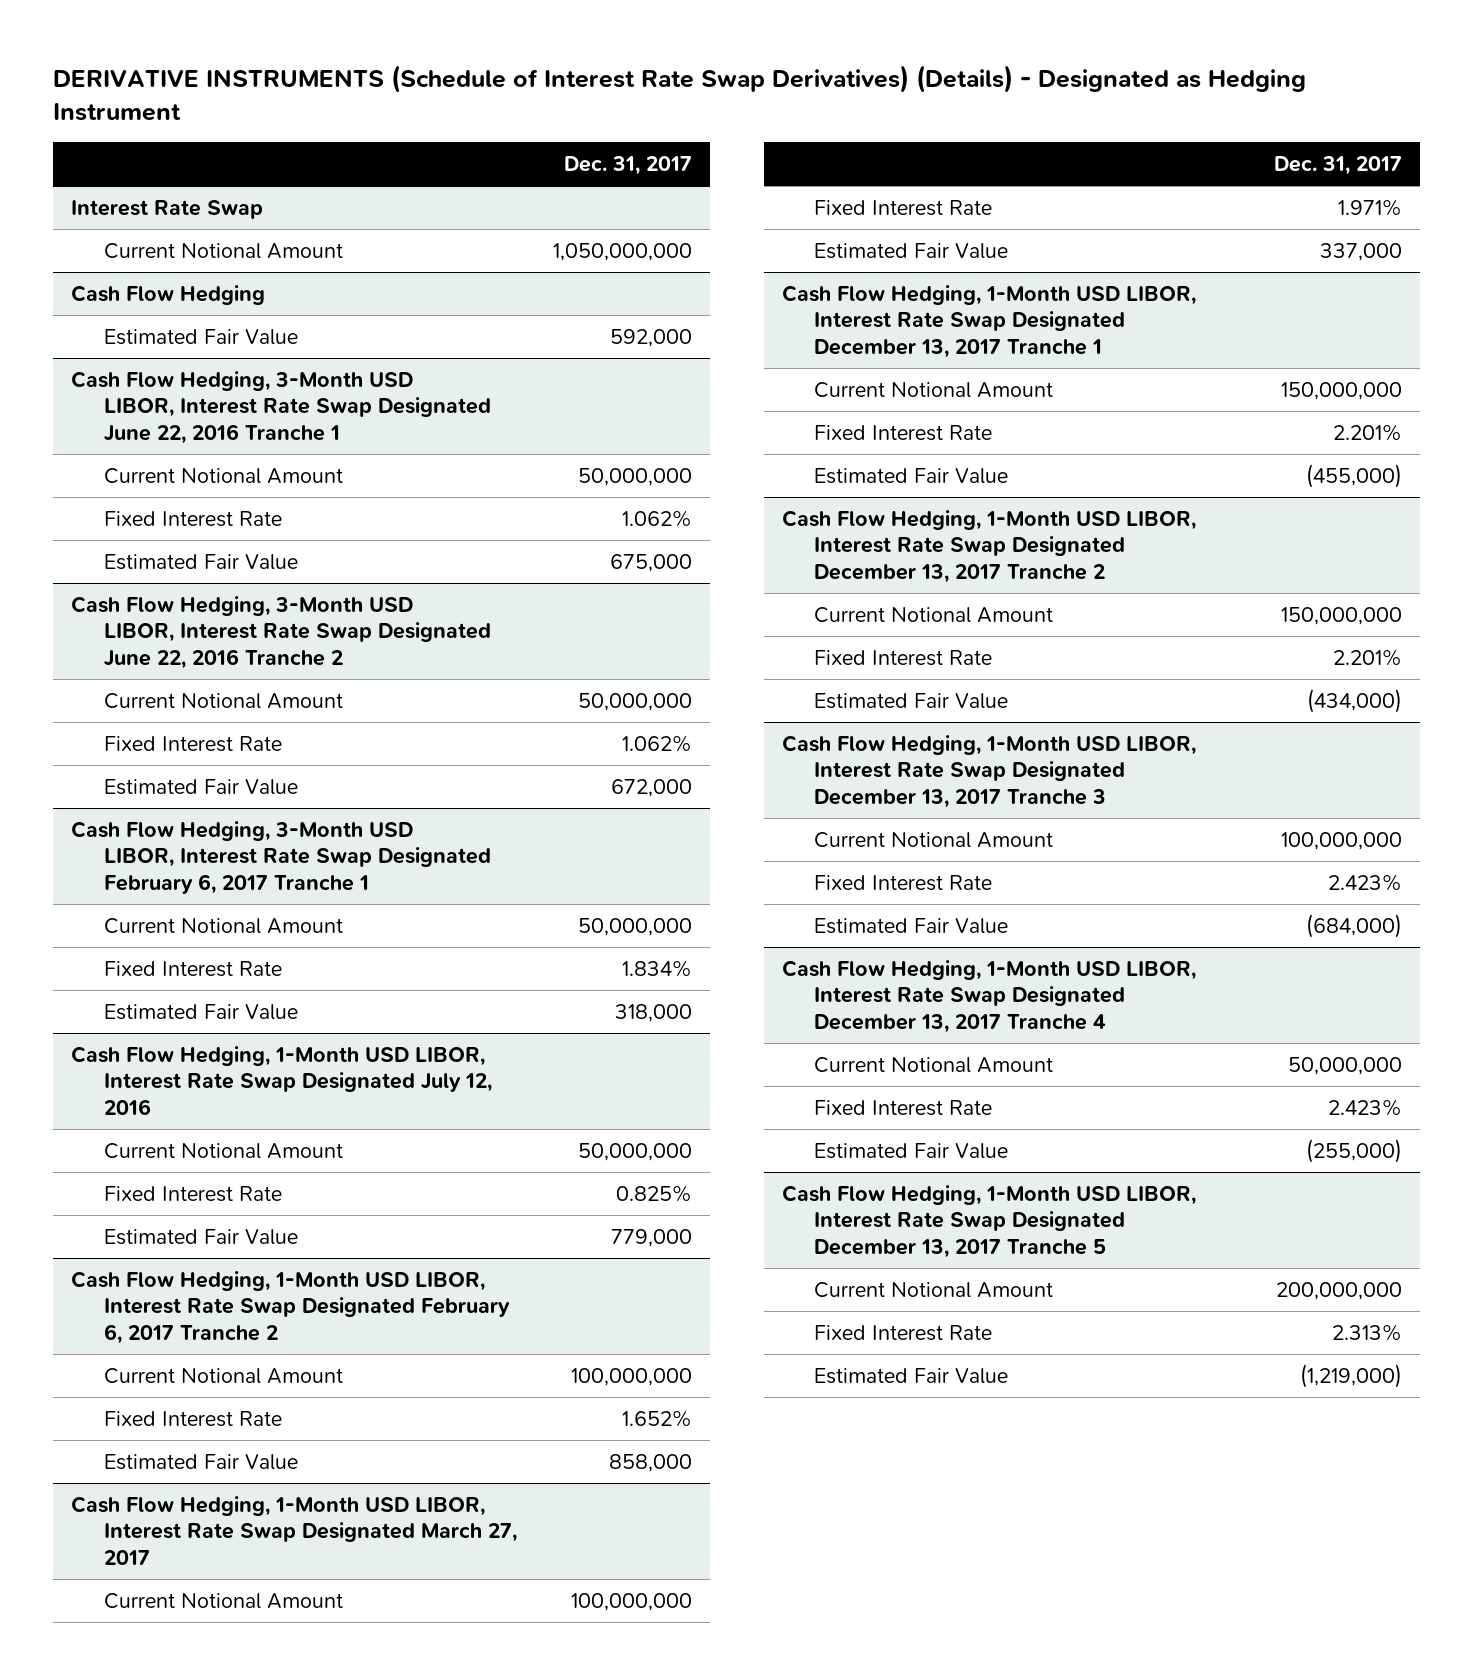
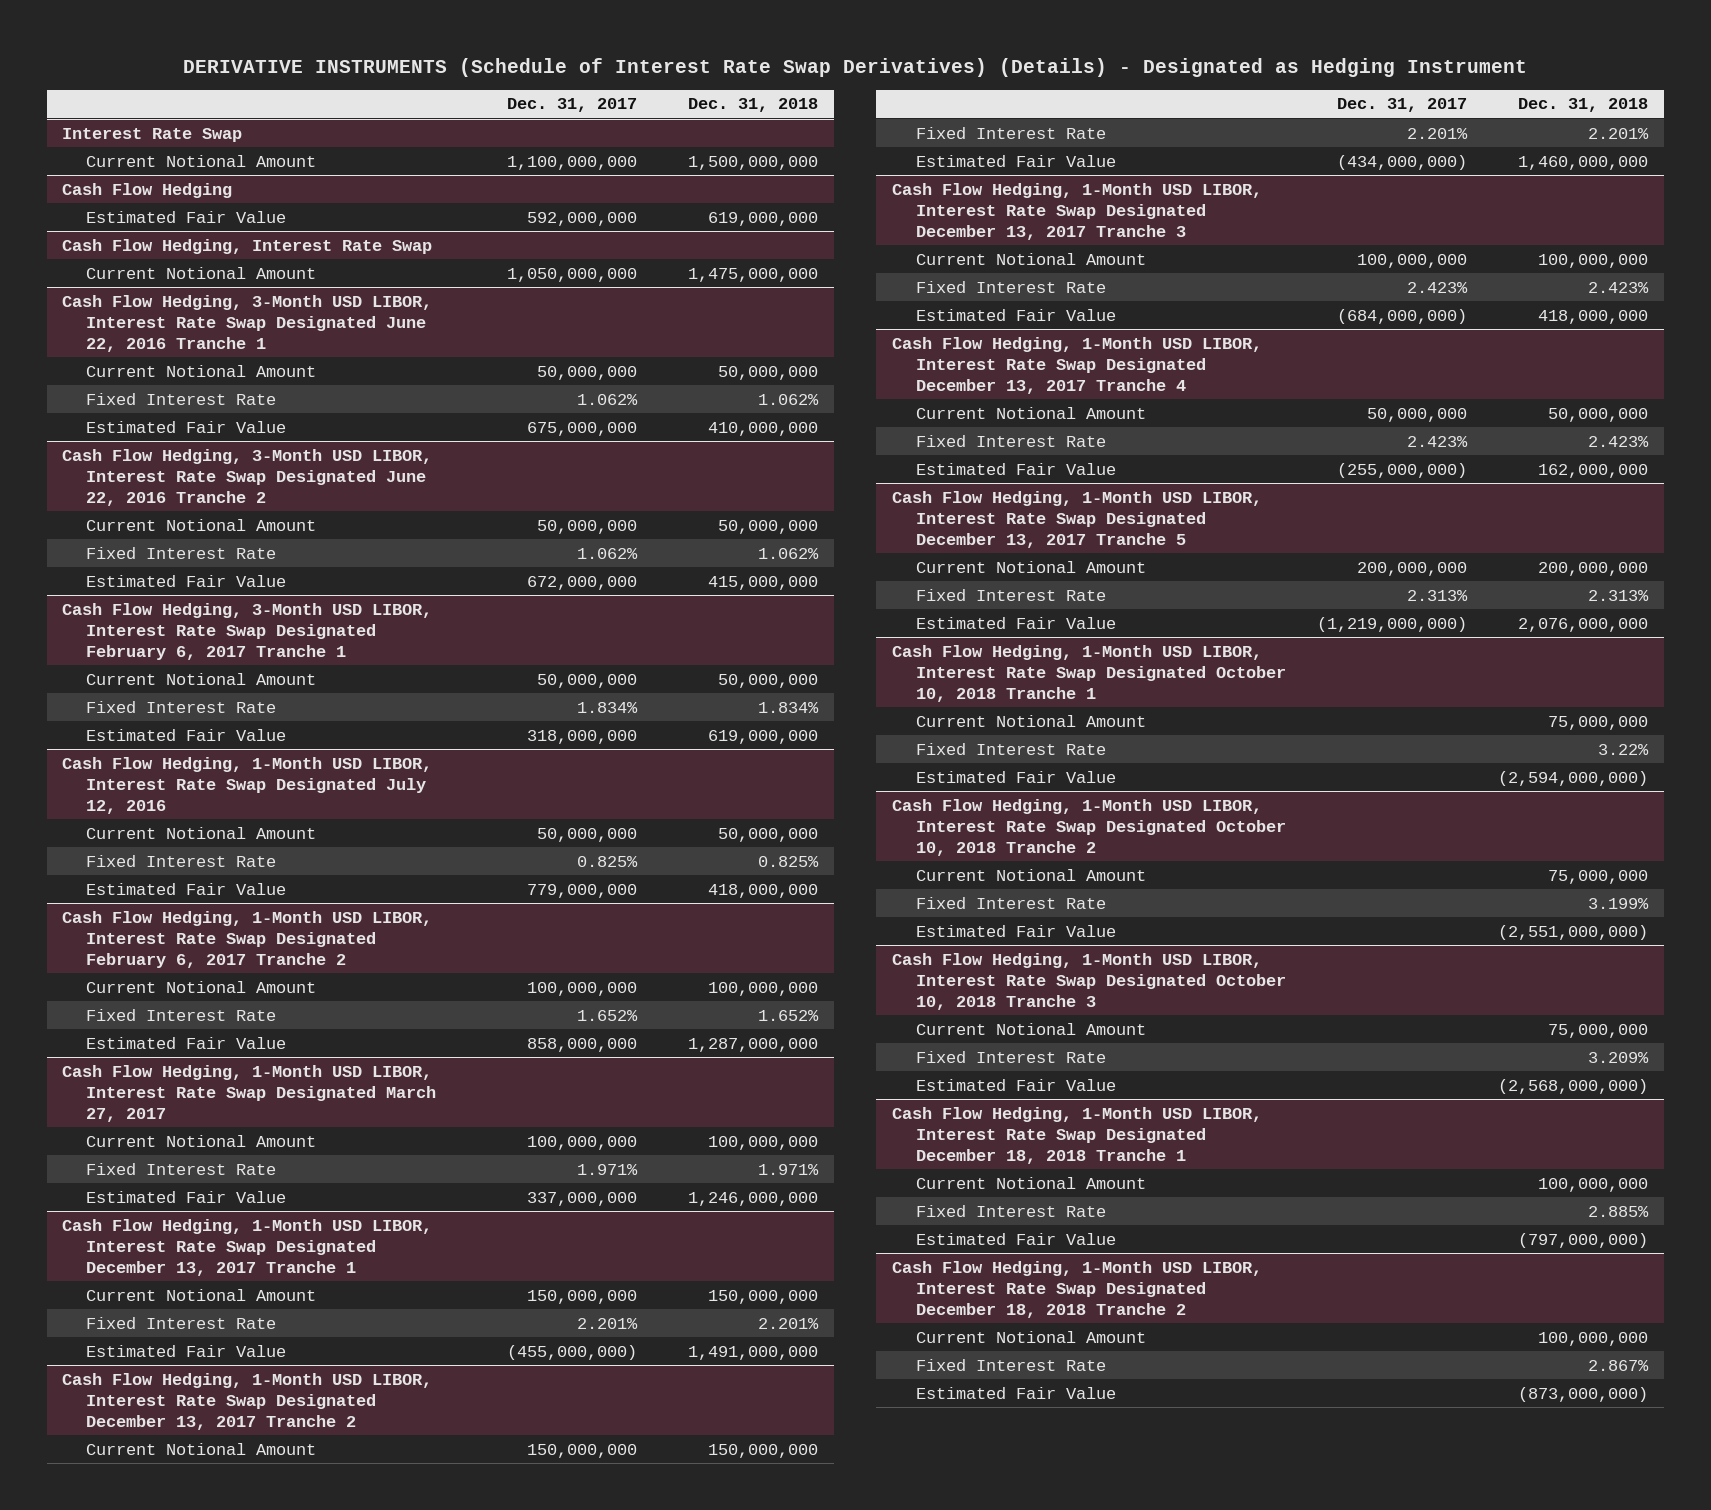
- | Dec. 31, 2017
+ | Dec. 31, 2017 | Dec. 31, 2018
@ Interest Rate Swap
- Current Notional Amount | 1,050,000,000
+ Current Notional Amount | 1,100,000,000 | 1,500,000,000
@ Cash Flow Hedging
- Estimated Fair Value | 592,000
+ Estimated Fair Value | 592,000,000 | 619,000,000
+ Cash Flow Hedging, Interest Rate Swap
+ Current Notional Amount | 1,050,000,000 | 1,475,000,000
@ Cash Flow Hedging, 3-Month USD LIBOR, Interest Rate Swap Designated June 22, 2016 Tranche 1
- Estimated Fair Value | 675,000
+ Estimated Fair Value | 675,000,000 | 410,000,000
@ Cash Flow Hedging, 3-Month USD LIBOR, Interest Rate Swap Designated June 22, 2016 Tranche 2
- Estimated Fair Value | 672,000
+ Estimated Fair Value | 672,000,000 | 415,000,000
@ Cash Flow Hedging, 3-Month USD LIBOR, Interest Rate Swap Designated February 6, 2017 Tranche 1
- Estimated Fair Value | 318,000
+ Estimated Fair Value | 318,000,000 | 619,000,000
@ Cash Flow Hedging, 1-Month USD LIBOR, Interest Rate Swap Designated July 12, 2016
- Estimated Fair Value | 779,000
+ Estimated Fair Value | 779,000,000 | 418,000,000
@ Cash Flow Hedging, 1-Month USD LIBOR, Interest Rate Swap Designated February 6, 2017 Tranche 2
- Estimated Fair Value | 858,000
+ Estimated Fair Value | 858,000,000 | 1,287,000,000
@ Cash Flow Hedging, 1-Month USD LIBOR, Interest Rate Swap Designated March 27, 2017
- Estimated Fair Value | 337,000
+ Estimated Fair Value | 337,000,000 | 1,246,000,000
@ Cash Flow Hedging, 1-Month USD LIBOR, Interest Rate Swap Designated December 13, 2017 Tranche 1
- Estimated Fair Value | (455,000)
+ Estimated Fair Value | (455,000,000) | 1,491,000,000
@ Cash Flow Hedging, 1-Month USD LIBOR, Interest Rate Swap Designated December 13, 2017 Tranche 2
- Estimated Fair Value | (434,000)
+ Estimated Fair Value | (434,000,000) | 1,460,000,000
@ Cash Flow Hedging, 1-Month USD LIBOR, Interest Rate Swap Designated December 13, 2017 Tranche 3
- Estimated Fair Value | (684,000)
+ Estimated Fair Value | (684,000,000) | 418,000,000
@ Cash Flow Hedging, 1-Month USD LIBOR, Interest Rate Swap Designated December 13, 2017 Tranche 4
- Estimated Fair Value | (255,000)
+ Estimated Fair Value | (255,000,000) | 162,000,000
@ Cash Flow Hedging, 1-Month USD LIBOR, Interest Rate Swap Designated December 13, 2017 Tranche 5
- Estimated Fair Value | (1,219,000)
+ Estimated Fair Value | (1,219,000,000) | 2,076,000,000
+ Cash Flow Hedging, 1-Month USD LIBOR, Interest Rate Swap Designated October 10, 2018 Tranche 1
+ Current Notional Amount | | 75,000,000
+ Fixed Interest Rate | | 3.22%
+ Estimated Fair Value | | (2,594,000,000)
+ Cash Flow Hedging, 1-Month USD LIBOR, Interest Rate Swap Designated October 10, 2018 Tranche 2
+ Current Notional Amount | | 75,000,000
+ Fixed Interest Rate | | 3.199%
+ Estimated Fair Value | | (2,551,000,000)
+ Cash Flow Hedging, 1-Month USD LIBOR, Interest Rate Swap Designated October 10, 2018 Tranche 3
+ Current Notional Amount | | 75,000,000
+ Fixed Interest Rate | | 3.209%
+ Estimated Fair Value | | (2,568,000,000)
+ Cash Flow Hedging, 1-Month USD LIBOR, Interest Rate Swap Designated December 18, 2018 Tranche 1
+ Current Notional Amount | | 100,000,000
+ Fixed Interest Rate | | 2.885%
+ Estimated Fair Value | | (797,000,000)
+ Cash Flow Hedging, 1-Month USD LIBOR, Interest Rate Swap Designated December 18, 2018 Tranche 2
+ Current Notional Amount | | 100,000,000
+ Fixed Interest Rate | | 2.867%
+ Estimated Fair Value | | (873,000,000)

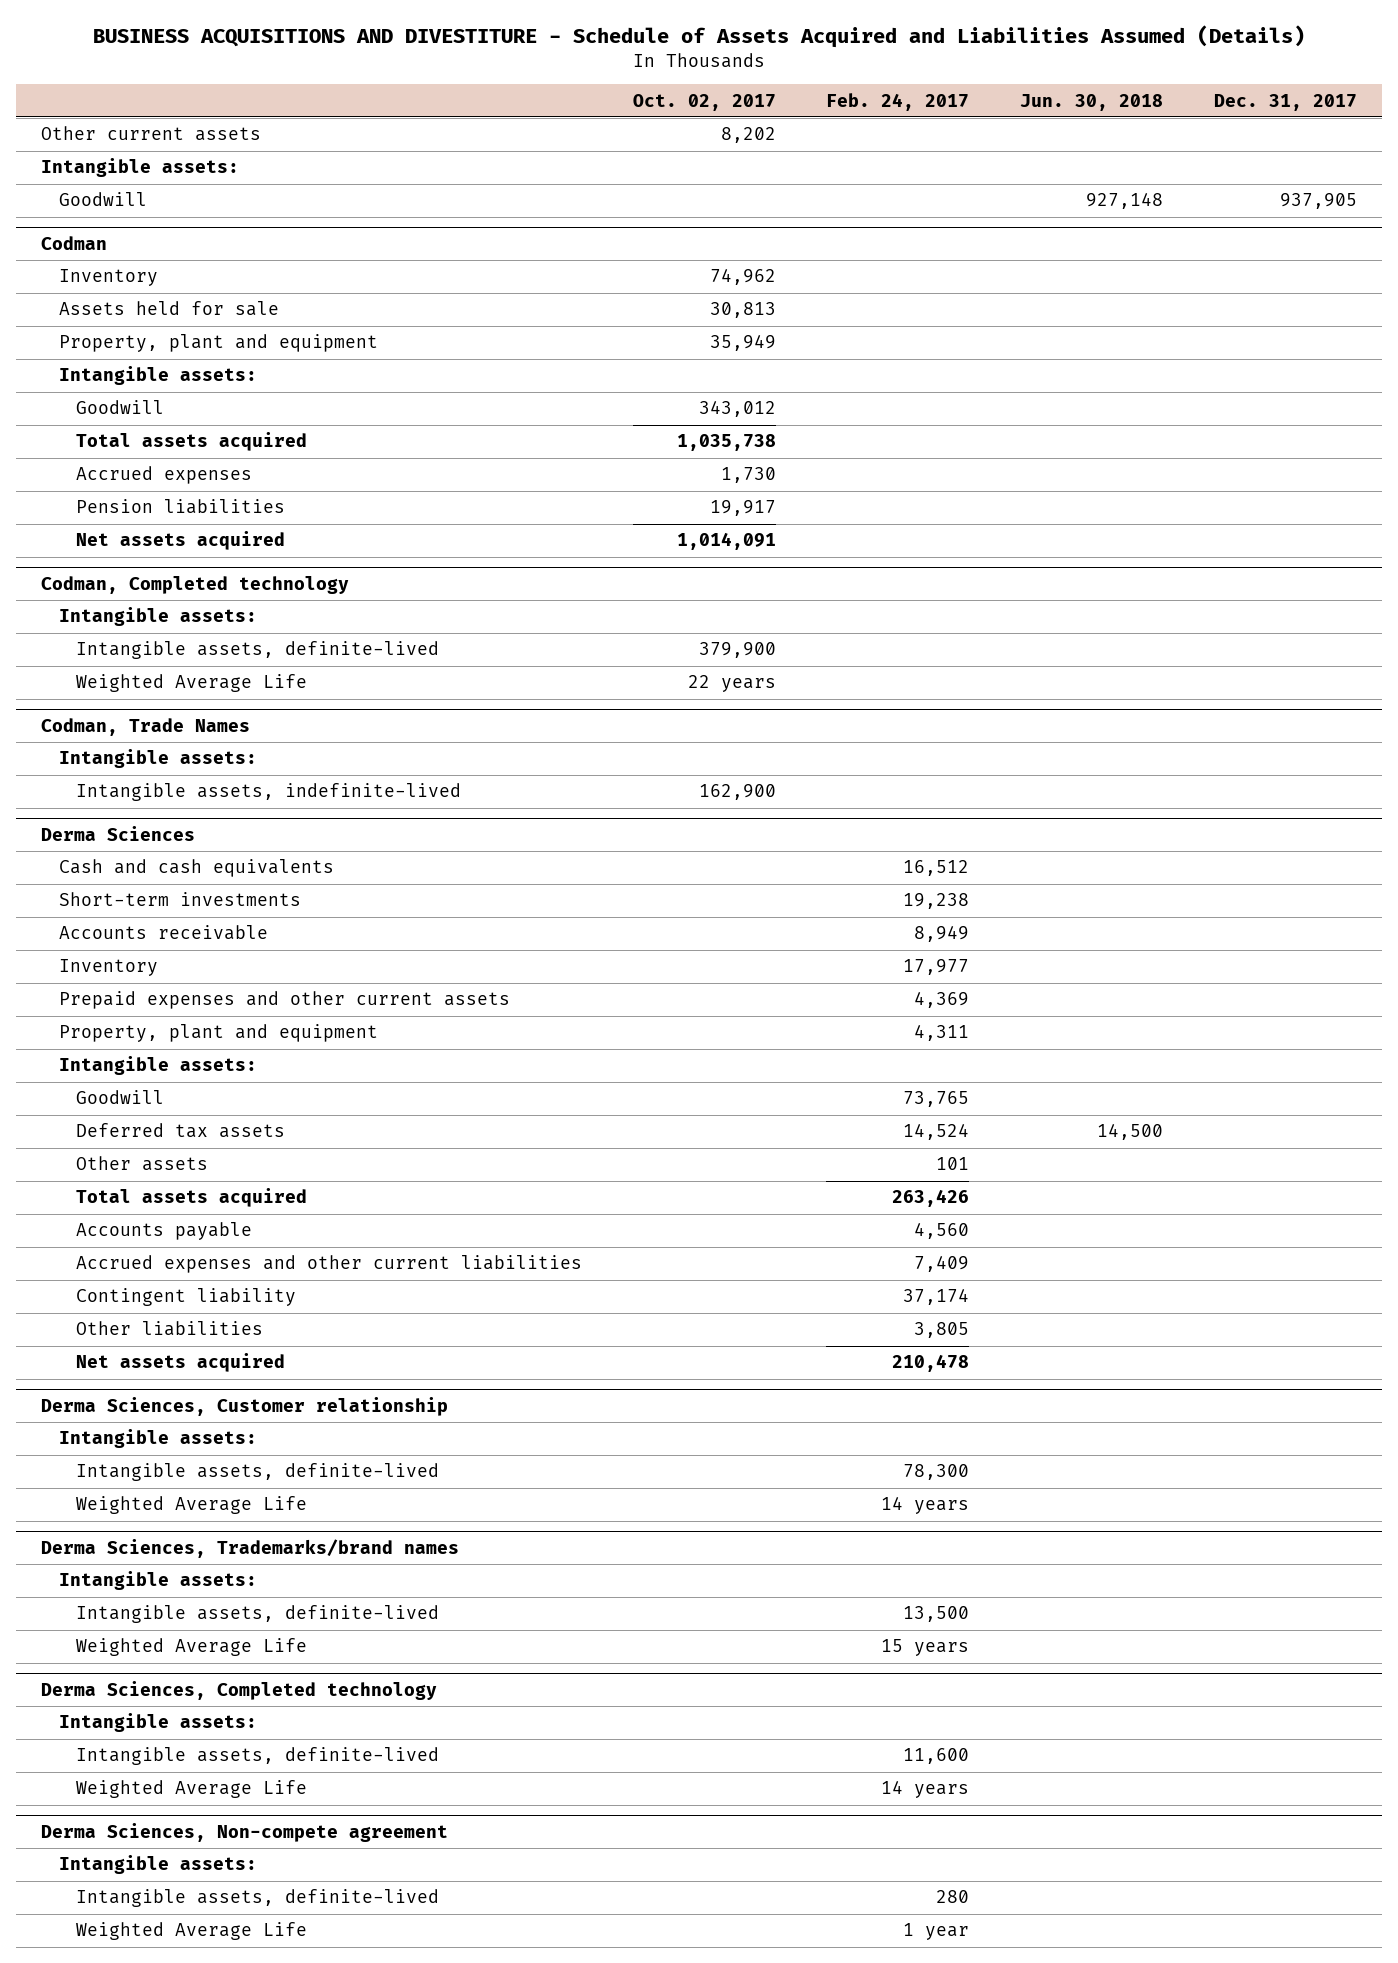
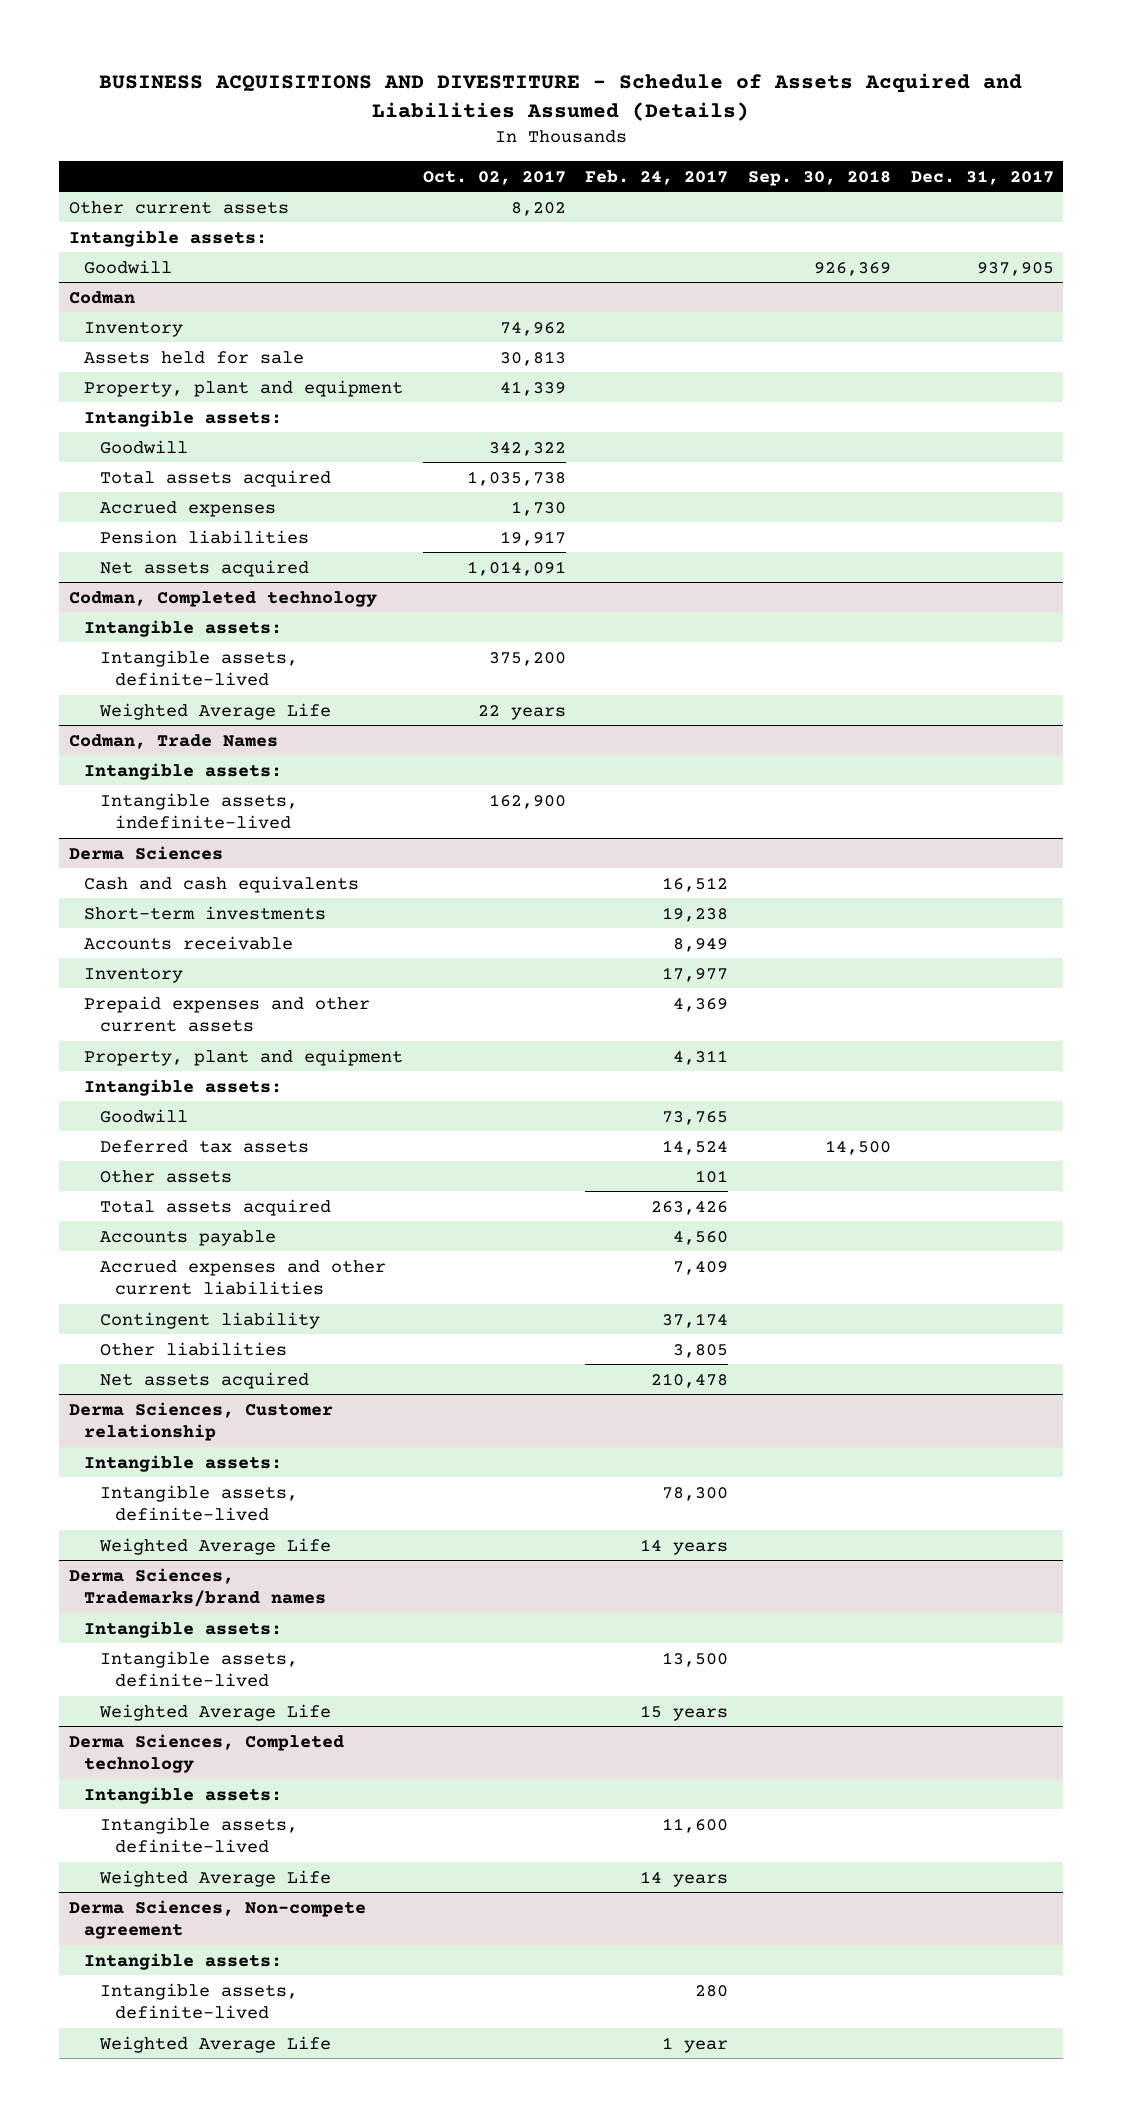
- | Oct. 02, 2017 | Feb. 24, 2017 | Jun. 30, 2018 | Dec. 31, 2017
+ | Oct. 02, 2017 | Feb. 24, 2017 | Sep. 30, 2018 | Dec. 31, 2017
@ Codman
- Property, plant and equipment | 35,949 | | |
+ Property, plant and equipment | 41,339 | | |
- Goodwill | 343,012 | | |
+ Goodwill | 342,322 | | |
@ Codman, Completed technology
- Intangible assets, definite-lived | 379,900 | | |
+ Intangible assets, definite-lived | 375,200 | | |

